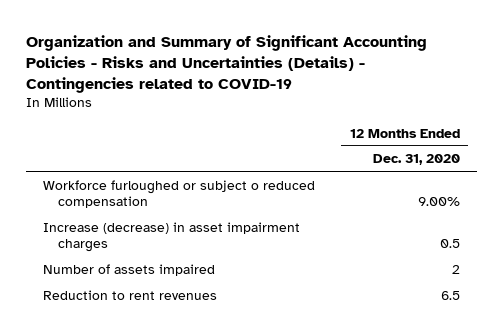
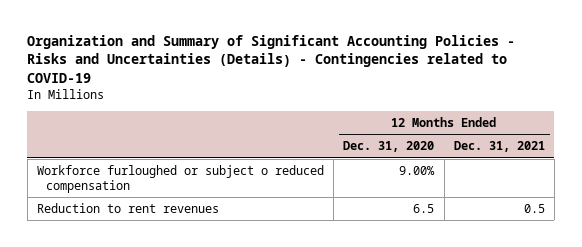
- | 12 Months Ended Dec. 31, 2020
+ | 12 Months Ended Dec. 31, 2020 | 12 Months Ended Dec. 31, 2021
- Increase (decrease) in asset impairment charges | 0.5
- Number of assets impaired | 2

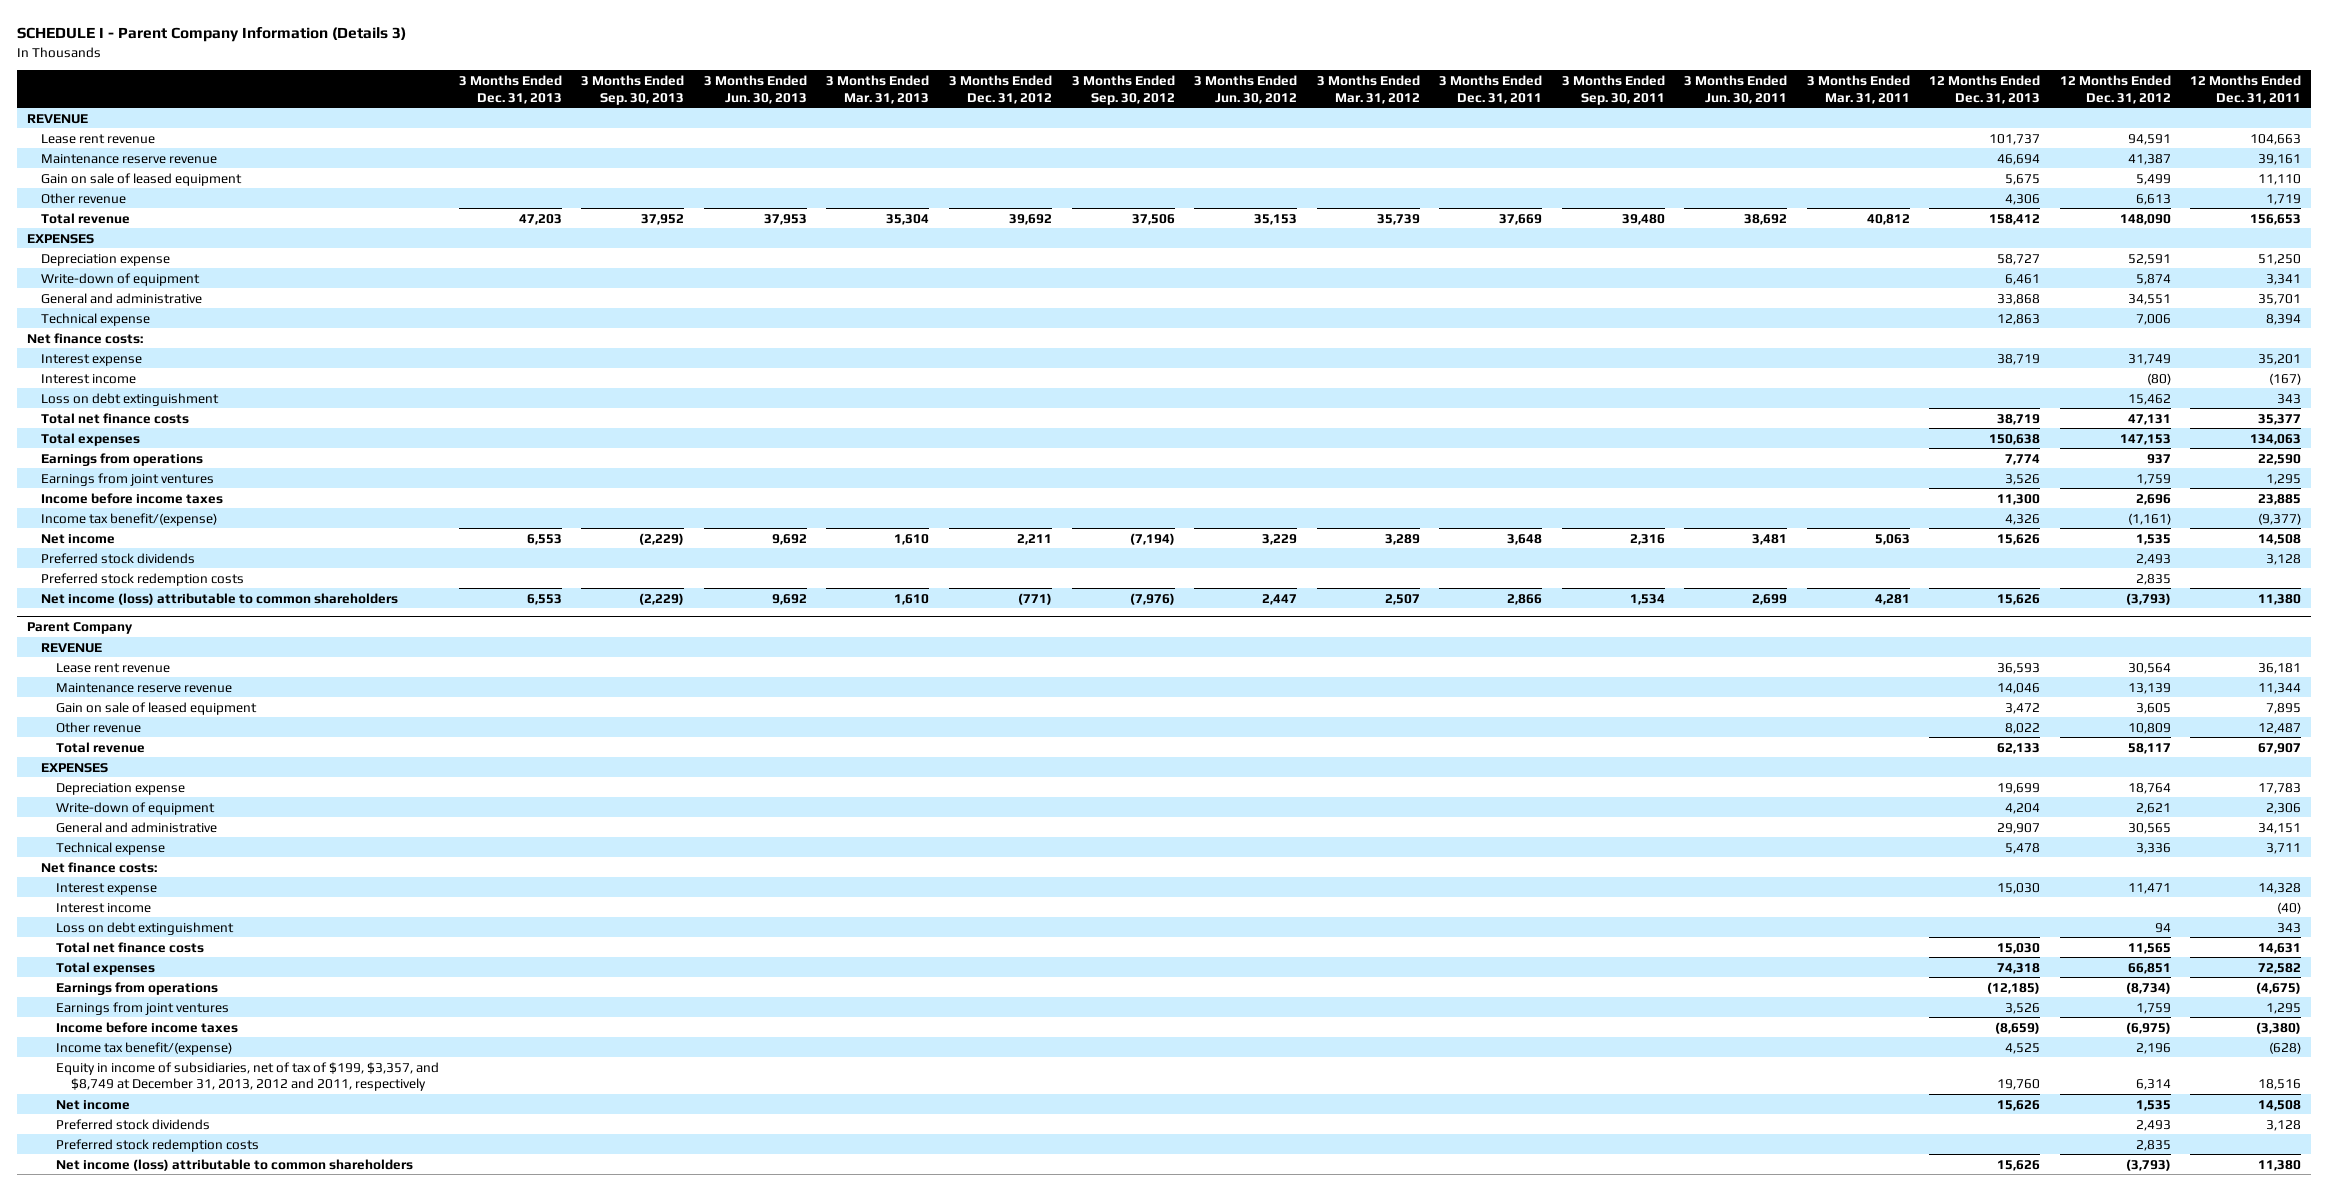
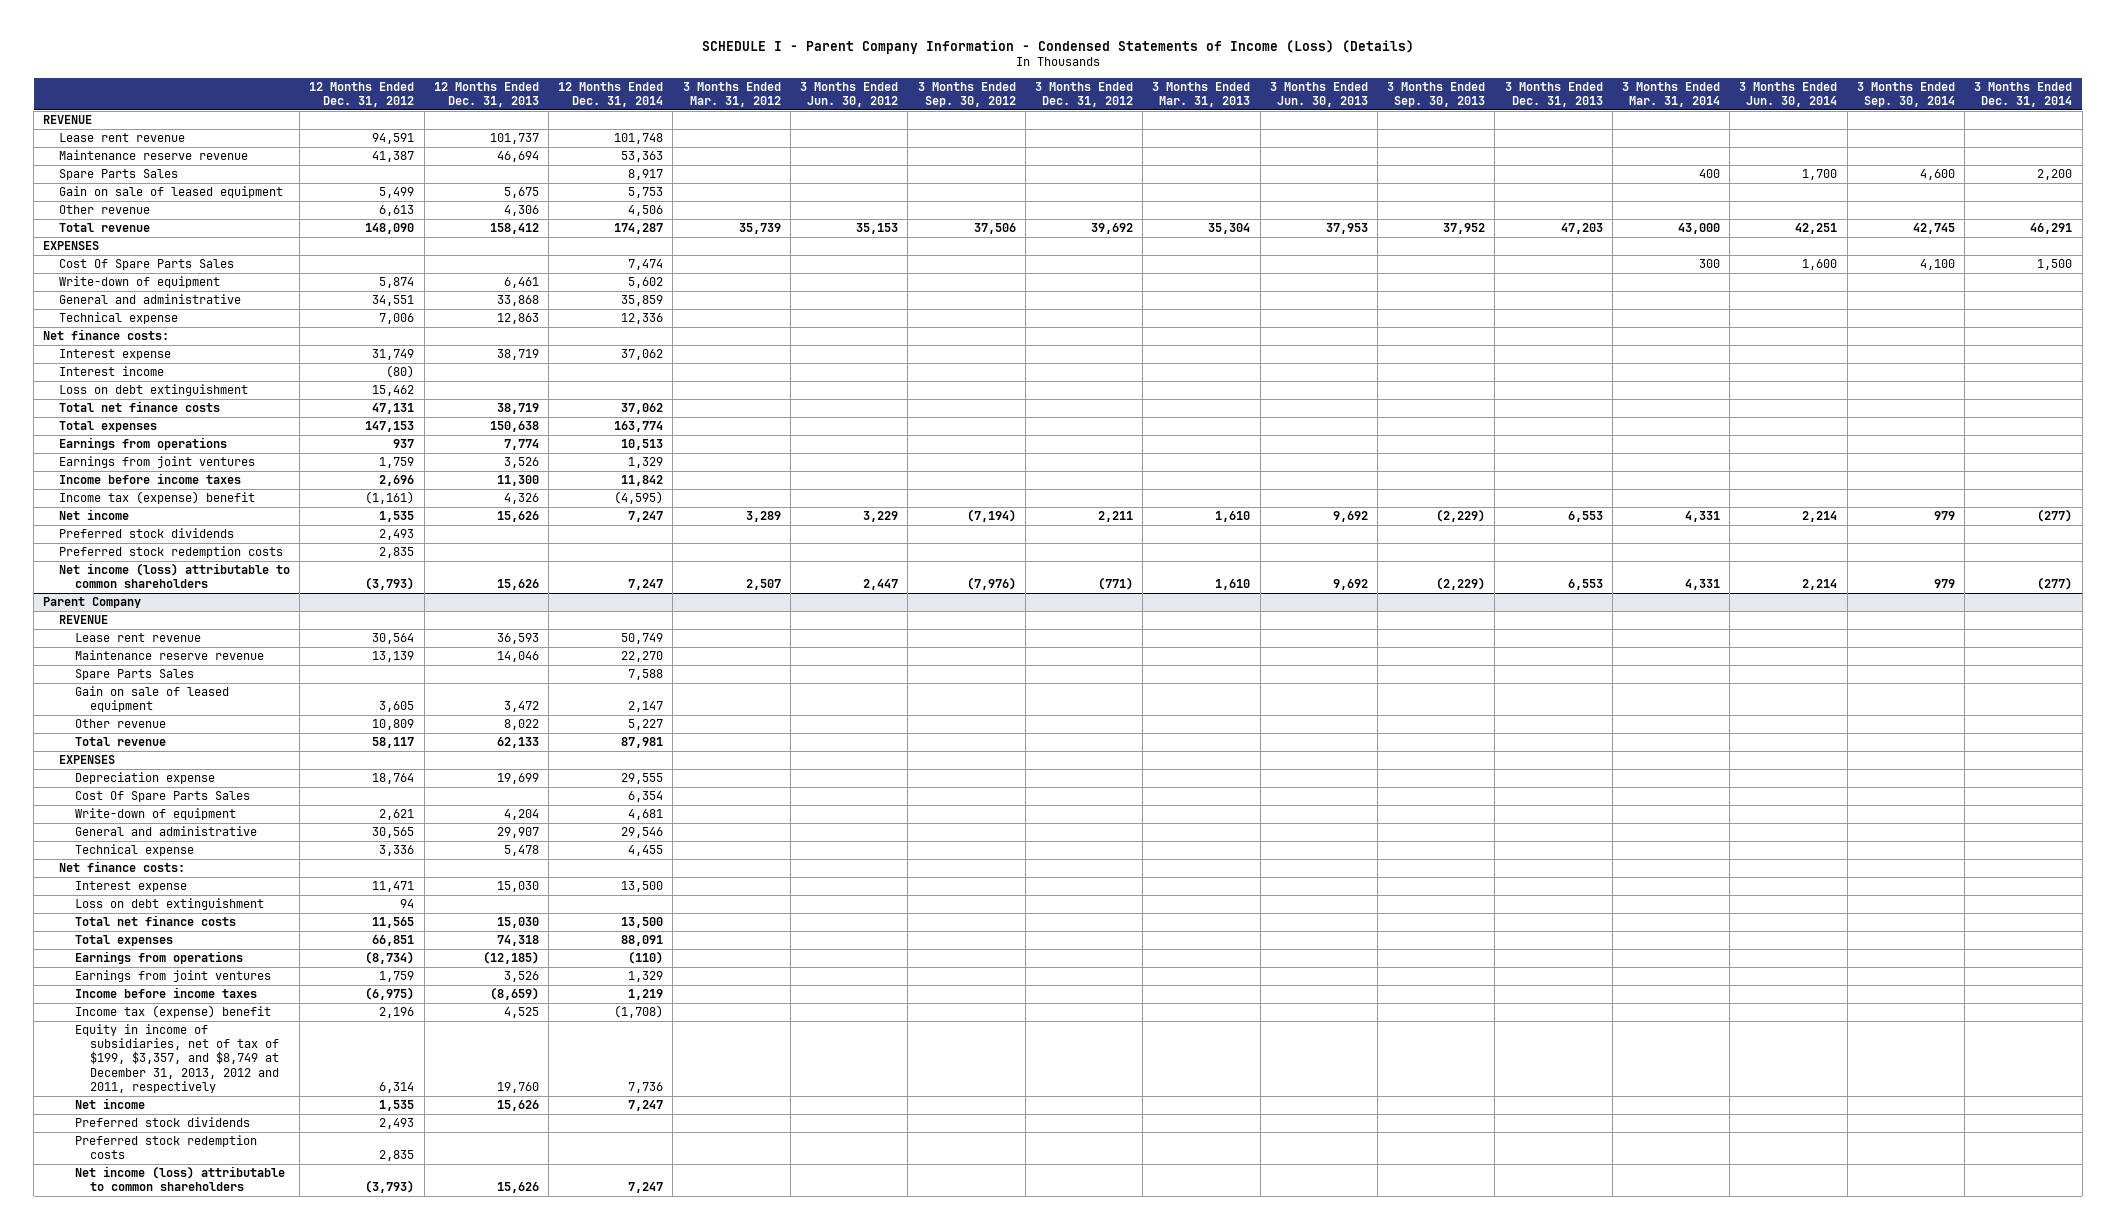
- SCHEDULE I - Parent Company Information (Details 3)
+ SCHEDULE I - Parent Company Information - Condensed Statements of Income (Loss) (Details)
- | 3 Months Ended Dec. 31, 2013 | 3 Months Ended Sep. 30, 2013 | 3 Months Ended Jun. 30, 2013 | 3 Months Ended Mar. 31, 2013 | 3 Months Ended Dec. 31, 2012 | 3 Months Ended Sep. 30, 2012 | 3 Months Ended Jun. 30, 2012 | 3 Months Ended Mar. 31, 2012 | 3 Months Ended Dec. 31, 2011 | 3 Months Ended Sep. 30, 2011 | 3 Months Ended Jun. 30, 2011 | 3 Months Ended Mar. 31, 2011 | 12 Months Ended Dec. 31, 2013 | 12 Months Ended Dec. 31, 2012 | 12 Months Ended Dec. 31, 2011
+ | 12 Months Ended Dec. 31, 2012 | 12 Months Ended Dec. 31, 2013 | 12 Months Ended Dec. 31, 2014 | 3 Months Ended Mar. 31, 2012 | 3 Months Ended Jun. 30, 2012 | 3 Months Ended Sep. 30, 2012 | 3 Months Ended Dec. 31, 2012 | 3 Months Ended Mar. 31, 2013 | 3 Months Ended Jun. 30, 2013 | 3 Months Ended Sep. 30, 2013 | 3 Months Ended Dec. 31, 2013 | 3 Months Ended Mar. 31, 2014 | 3 Months Ended Jun. 30, 2014 | 3 Months Ended Sep. 30, 2014 | 3 Months Ended Dec. 31, 2014
+ Spare Parts Sales | | | 8,917 | | | | | | | | | 400 | 1,700 | 4,600 | 2,200
- Depreciation expense | | | | | | | | | | | | | 58,727 | 52,591 | 51,250
+ Cost Of Spare Parts Sales | | | 7,474 | | | | | | | | | 300 | 1,600 | 4,100 | 1,500
- Income tax benefit/(expense) | | | | | | | | | | | | | 4,326 | (1,161) | (9,377)
+ Income tax (expense) benefit | (1,161) | 4,326 | (4,595) | | | | | | | | | | | |
@ Parent Company
+ Spare Parts Sales | | | 7,588 | | | | | | | | | | | |
+ Cost Of Spare Parts Sales | | | 6,354 | | | | | | | | | | | |
- Interest income | | | | | | | | | | | | | | | (40)
- Income tax benefit/(expense) | | | | | | | | | | | | | 4,525 | 2,196 | (628)
+ Income tax (expense) benefit | 2,196 | 4,525 | (1,708) | | | | | | | | | | | |

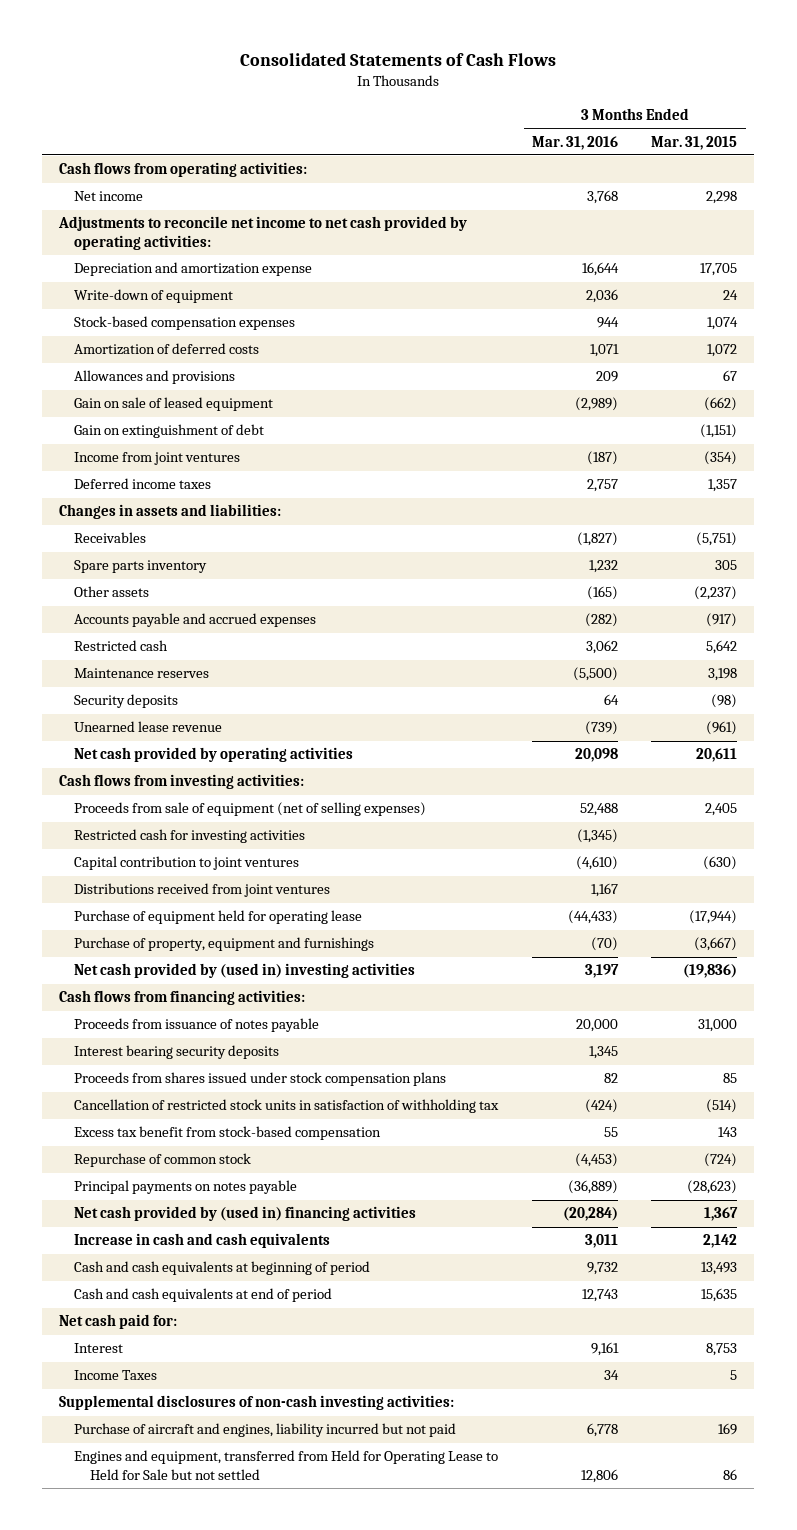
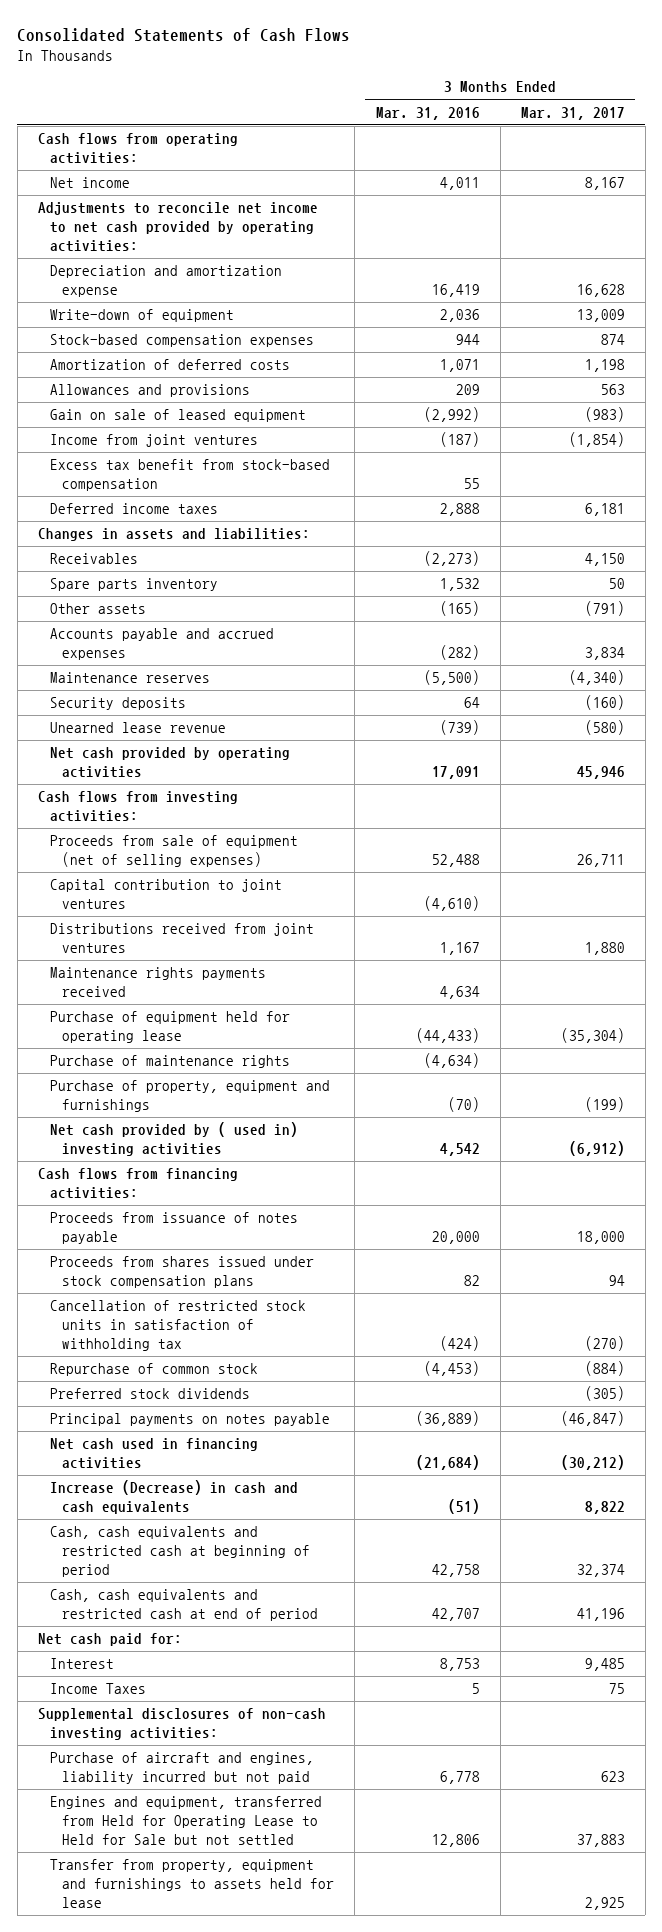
- | 3 Months Ended Mar. 31, 2016 | 3 Months Ended Mar. 31, 2015
+ | 3 Months Ended Mar. 31, 2016 | 3 Months Ended Mar. 31, 2017
- Net income | 3,768 | 2,298
+ Net income | 4,011 | 8,167
- Depreciation and amortization expense | 16,644 | 17,705
+ Depreciation and amortization expense | 16,419 | 16,628
- Gain on sale of leased equipment | (2,989) | (662)
- Gain on extinguishment of debt | | (1,151)
+ Gain on sale of leased equipment | (2,992) | (983)
- Deferred income taxes | 2,757 | 1,357
moved up: Excess tax benefit from stock-based compensation | 55 |
+ Deferred income taxes | 2,888 | 6,181
- Receivables | (1,827) | (5,751)
- Spare parts inventory | 1,232 | 305
+ Receivables | (2,273) | 4,150
+ Spare parts inventory | 1,532 | 50
- Restricted cash | 3,062 | 5,642
- Net cash provided by operating activities | 20,098 | 20,611
+ Net cash provided by operating activities | 17,091 | 45,946
- Restricted cash for investing activities | (1,345) |
+ Maintenance rights payments received | 4,634 |
+ Purchase of maintenance rights | (4,634) |
- Net cash provided by (used in) investing activities | 3,197 | (19,836)
+ Net cash provided by ( used in) investing activities | 4,542 | (6,912)
- Interest bearing security deposits | 1,345 |
+ Preferred stock dividends | | (305)
- Net cash provided by (used in) financing activities | (20,284) | 1,367
- Increase in cash and cash equivalents | 3,011 | 2,142
- Cash and cash equivalents at beginning of period | 9,732 | 13,493
- Cash and cash equivalents at end of period | 12,743 | 15,635
+ Net cash used in financing activities | (21,684) | (30,212)
+ Increase (Decrease) in cash and cash equivalents | (51) | 8,822
+ Cash, cash equivalents and restricted cash at beginning of period | 42,758 | 32,374
+ Cash, cash equivalents and restricted cash at end of period | 42,707 | 41,196
- Interest | 9,161 | 8,753
- Income Taxes | 34 | 5
+ Interest | 8,753 | 9,485
+ Income Taxes | 5 | 75
+ Transfer from property, equipment and furnishings to assets held for lease | | 2,925

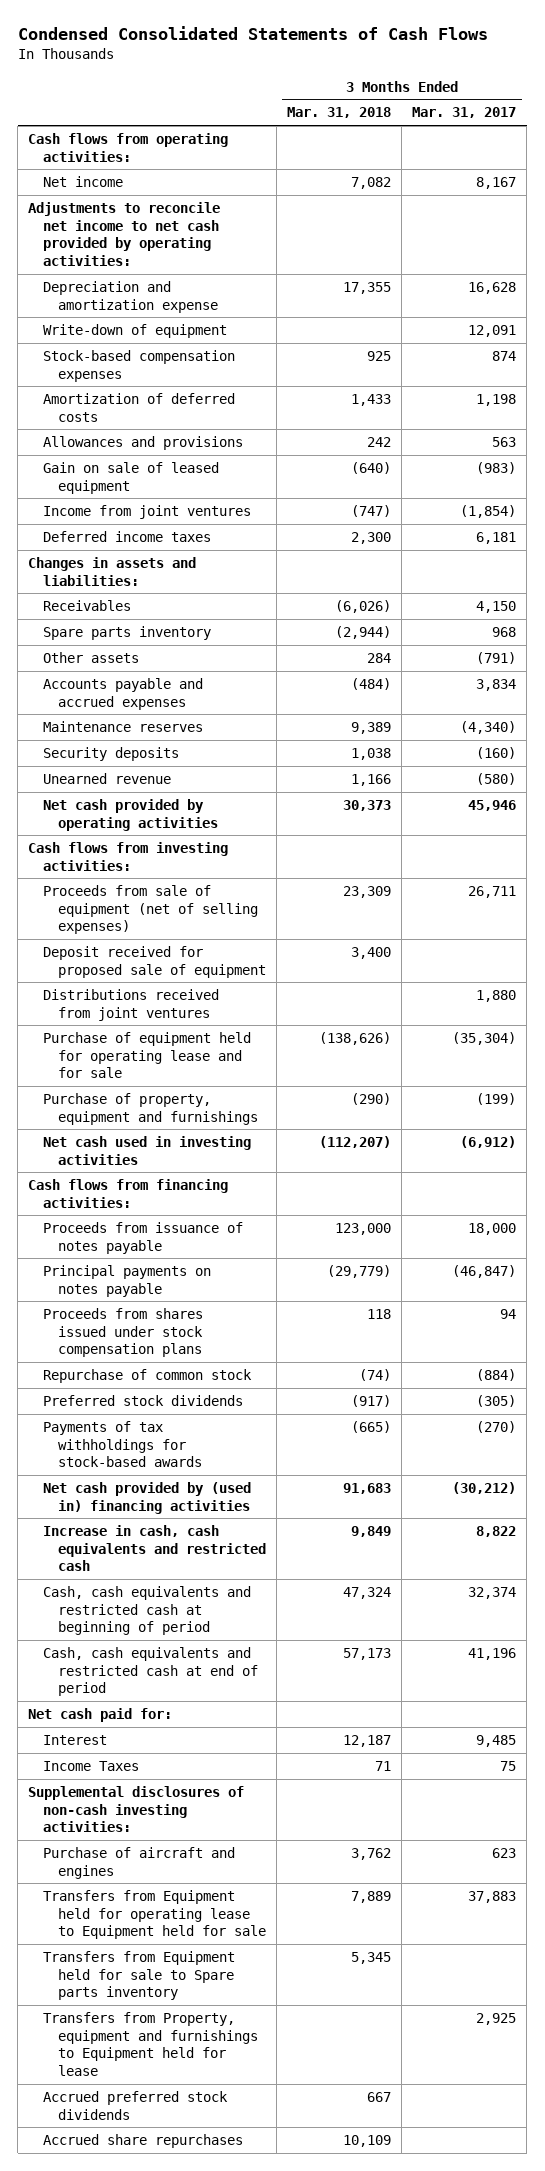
- Consolidated Statements of Cash Flows
+ Condensed Consolidated Statements of Cash Flows
- | 3 Months Ended Mar. 31, 2016 | 3 Months Ended Mar. 31, 2017
+ | 3 Months Ended Mar. 31, 2018 | 3 Months Ended Mar. 31, 2017
- Write-down of equipment | 2,036 | 13,009
+ Write-down of equipment | | 12,091
- Excess tax benefit from stock-based compensation | 55 |
- Spare parts inventory | 1,532 | 50
+ Spare parts inventory | (2,944) | 968
- Unearned lease revenue | (739) | (580)
+ Unearned revenue | 1,166 | (580)
- Capital contribution to joint ventures | (4,610) |
+ Deposit received for proposed sale of equipment | 3,400 |
- Maintenance rights payments received | 4,634 |
- Purchase of equipment held for operating lease | (44,433) | (35,304)
- Purchase of maintenance rights | (4,634) |
+ Purchase of equipment held for operating lease and for sale | (138,626) | (35,304)
- Net cash provided by ( used in) investing activities | 4,542 | (6,912)
+ Net cash used in investing activities | (112,207) | (6,912)
moved up: Principal payments on notes payable | (29,779) | (46,847)
- Cancellation of restricted stock units in satisfaction of withholding tax | (424) | (270)
- Net cash used in financing activities | (21,684) | (30,212)
- Increase (Decrease) in cash and cash equivalents | (51) | 8,822
+ Payments of tax withholdings for stock-based awards | (665) | (270)
+ Net cash provided by (used in) financing activities | 91,683 | (30,212)
+ Increase in cash, cash equivalents and restricted cash | 9,849 | 8,822
- Purchase of aircraft and engines, liability incurred but not paid | 6,778 | 623
- Engines and equipment, transferred from Held for Operating Lease to Held for Sale but not settled | 12,806 | 37,883
- Transfer from property, equipment and furnishings to assets held for lease | | 2,925
+ Purchase of aircraft and engines | 3,762 | 623
+ Transfers from Equipment held for operating lease to Equipment held for sale | 7,889 | 37,883
+ Transfers from Equipment held for sale to Spare parts inventory | 5,345 |
+ Transfers from Property, equipment and furnishings to Equipment held for lease | | 2,925
+ Accrued preferred stock dividends | 667 |
+ Accrued share repurchases | 10,109 |

